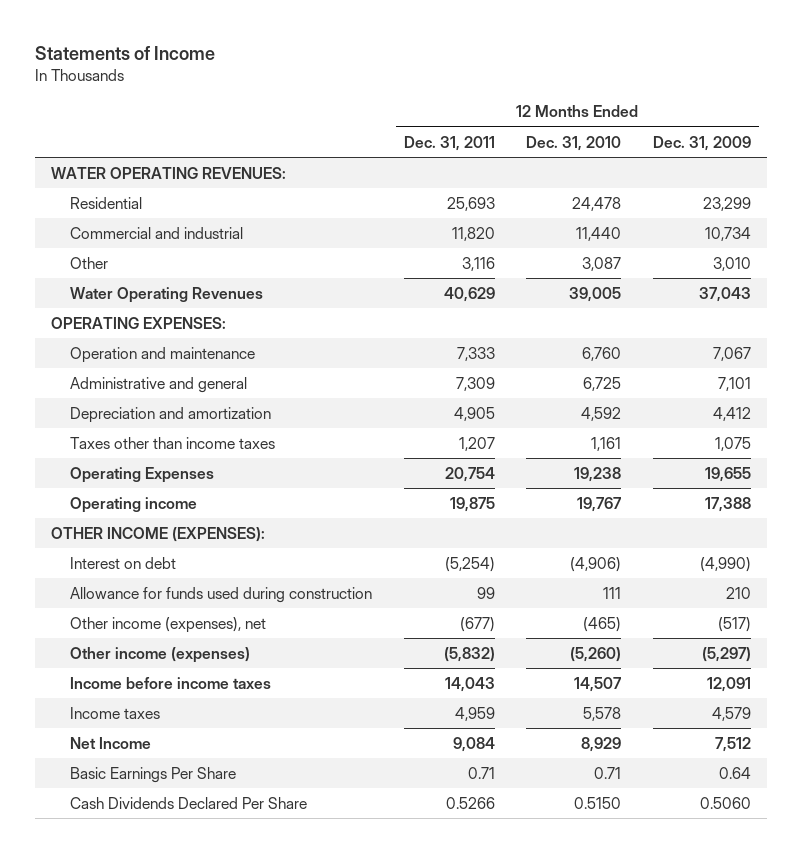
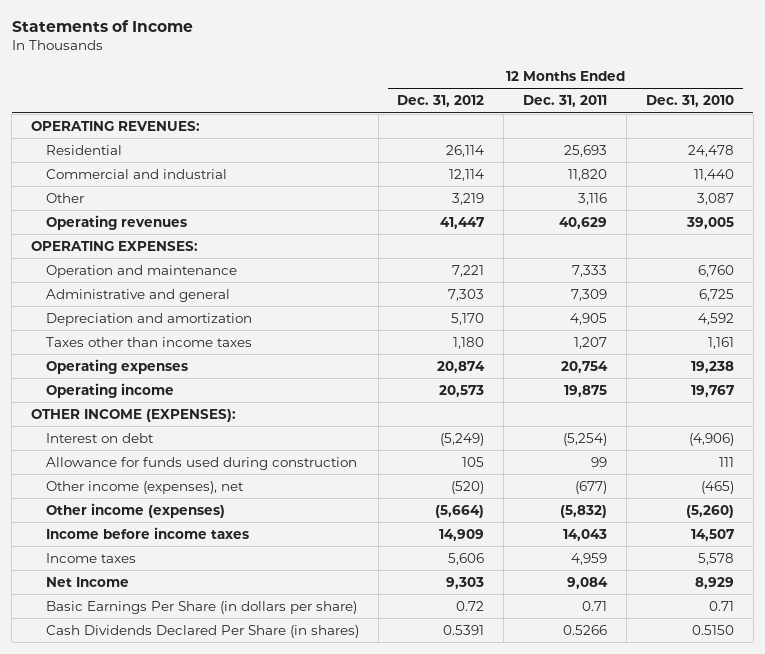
- | 12 Months Ended Dec. 31, 2011 | 12 Months Ended Dec. 31, 2010 | 12 Months Ended Dec. 31, 2009
+ | 12 Months Ended Dec. 31, 2012 | 12 Months Ended Dec. 31, 2011 | 12 Months Ended Dec. 31, 2010
- WATER OPERATING REVENUES:
+ OPERATING REVENUES:
- Water Operating Revenues | 40,629 | 39,005 | 37,043
+ Operating revenues | 41,447 | 40,629 | 39,005
- Operating Expenses | 20,754 | 19,238 | 19,655
+ Operating expenses | 20,874 | 20,754 | 19,238
- Basic Earnings Per Share | 0.71 | 0.71 | 0.64
- Cash Dividends Declared Per Share | 0.5266 | 0.5150 | 0.5060
+ Basic Earnings Per Share (in dollars per share) | 0.72 | 0.71 | 0.71
+ Cash Dividends Declared Per Share (in shares) | 0.5391 | 0.5266 | 0.5150

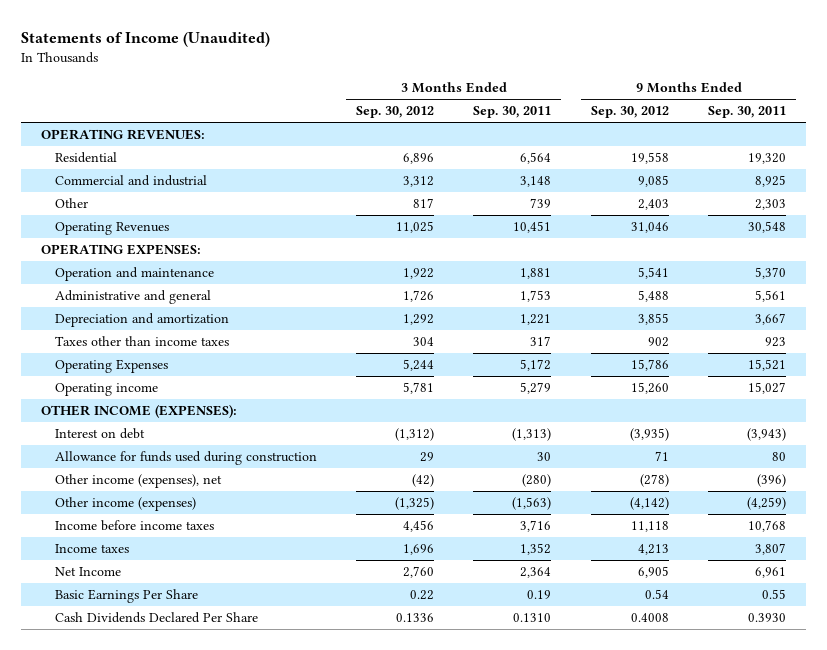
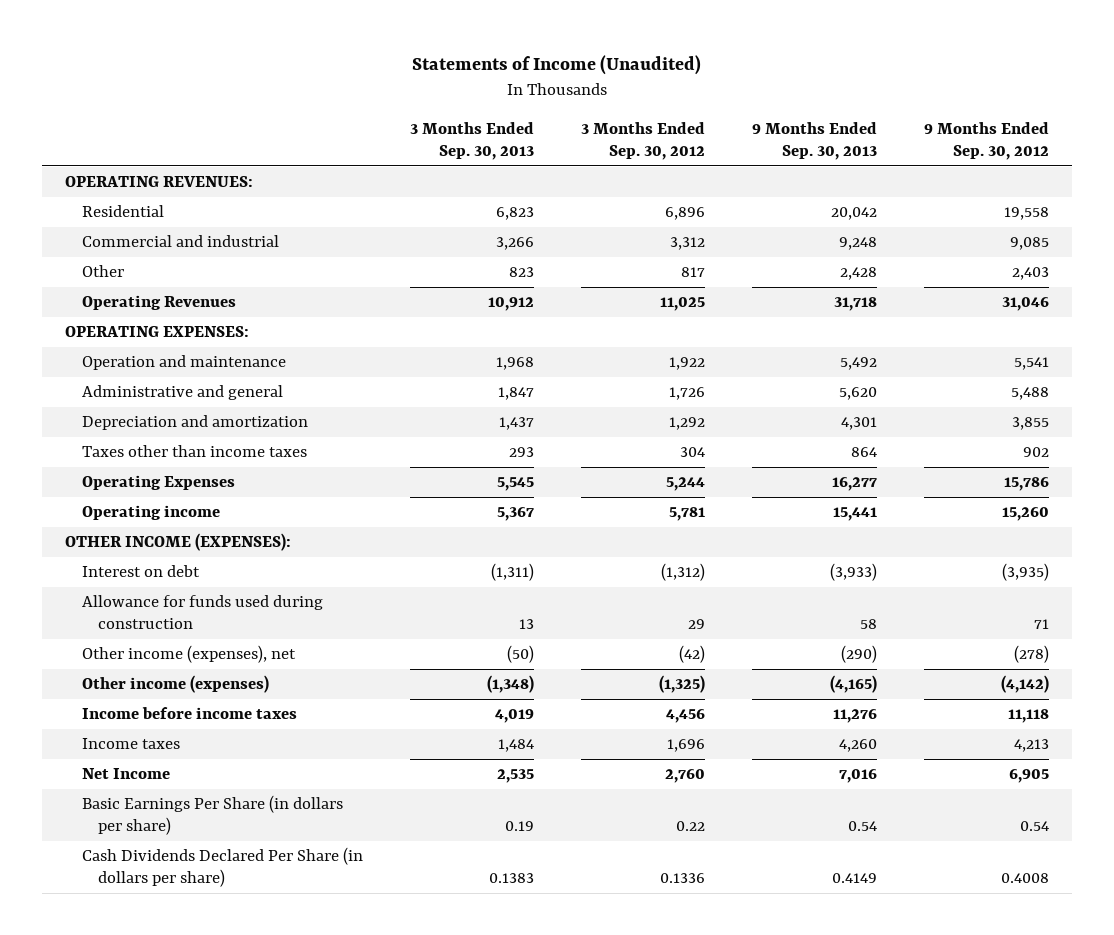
- | 3 Months Ended Sep. 30, 2012 | 3 Months Ended Sep. 30, 2011 | 9 Months Ended Sep. 30, 2012 | 9 Months Ended Sep. 30, 2011
+ | 3 Months Ended Sep. 30, 2013 | 3 Months Ended Sep. 30, 2012 | 9 Months Ended Sep. 30, 2013 | 9 Months Ended Sep. 30, 2012
- Basic Earnings Per Share | 0.22 | 0.19 | 0.54 | 0.55
- Cash Dividends Declared Per Share | 0.1336 | 0.1310 | 0.4008 | 0.3930
+ Basic Earnings Per Share (in dollars per share) | 0.19 | 0.22 | 0.54 | 0.54
+ Cash Dividends Declared Per Share (in dollars per share) | 0.1383 | 0.1336 | 0.4149 | 0.4008

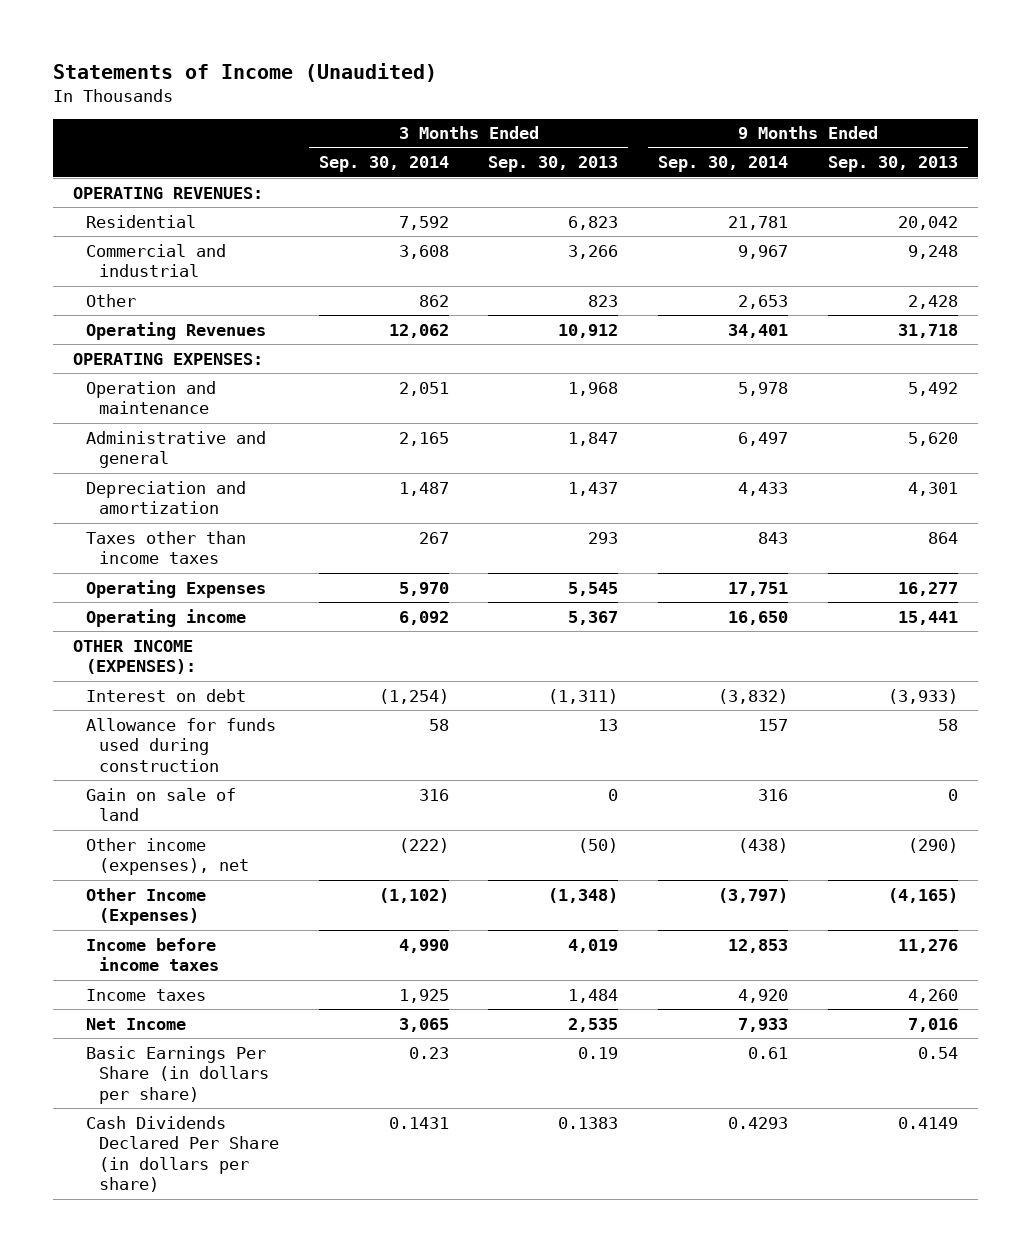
- | 3 Months Ended Sep. 30, 2013 | 3 Months Ended Sep. 30, 2012 | 9 Months Ended Sep. 30, 2013 | 9 Months Ended Sep. 30, 2012
+ | 3 Months Ended Sep. 30, 2014 | 3 Months Ended Sep. 30, 2013 | 9 Months Ended Sep. 30, 2014 | 9 Months Ended Sep. 30, 2013
+ Gain on sale of land | 316 | 0 | 316 | 0
- Other income (expenses) | (1,348) | (1,325) | (4,165) | (4,142)
+ Other Income (Expenses) | (1,102) | (1,348) | (3,797) | (4,165)

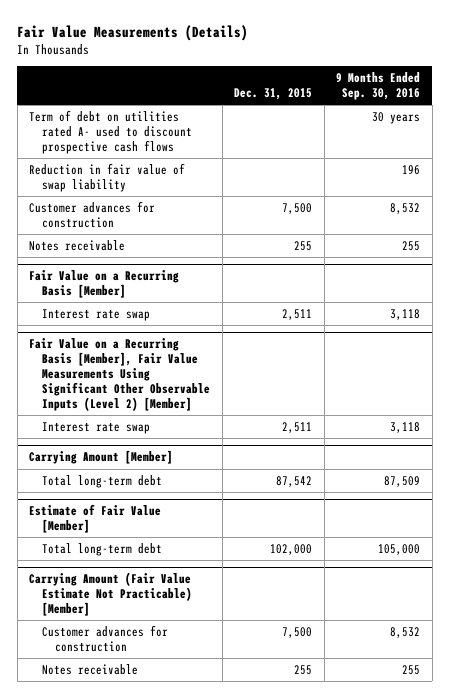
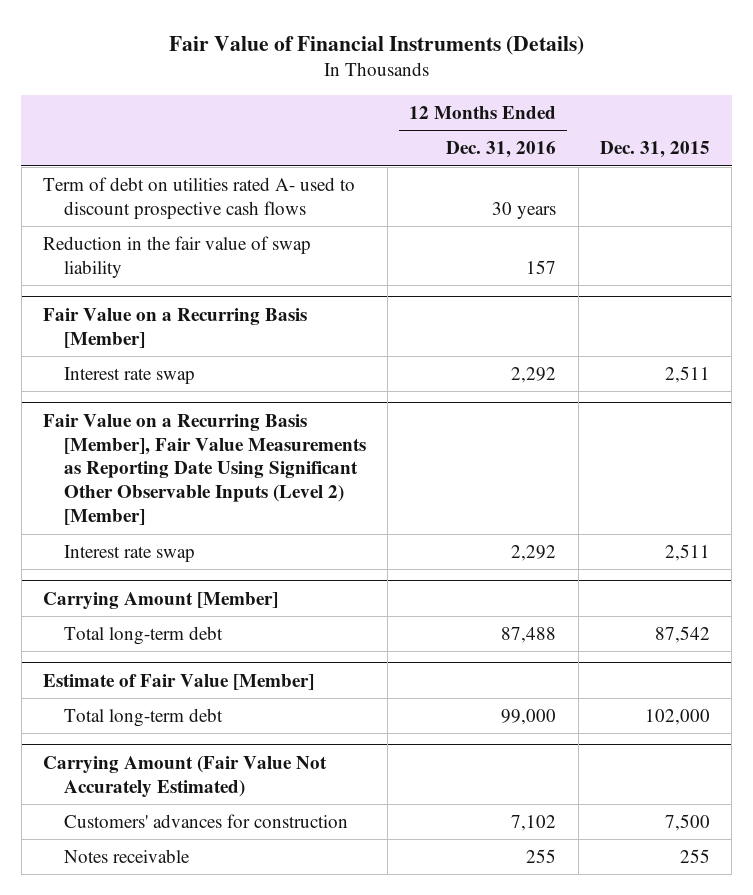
- Fair Value Measurements (Details)
+ Fair Value of Financial Instruments (Details)
- | Dec. 31, 2015 | 9 Months Ended Sep. 30, 2016
+ | 12 Months Ended Dec. 31, 2016 | Dec. 31, 2015
- Reduction in fair value of swap liability | | 196
- Customer advances for construction | 7,500 | 8,532
- Notes receivable | 255 | 255
+ Reduction in the fair value of swap liability | 157 |
- Fair Value on a Recurring Basis [Member], Fair Value Measurements Using Significant Other Observable Inputs (Level 2) [Member]
+ Fair Value on a Recurring Basis [Member], Fair Value Measurements as Reporting Date Using Significant Other Observable Inputs (Level 2) [Member]
- Carrying Amount (Fair Value Estimate Not Practicable) [Member]
- Customer advances for construction | 7,500 | 8,532
+ Carrying Amount (Fair Value Not Accurately Estimated)
+ Customers' advances for construction | 7,102 | 7,500

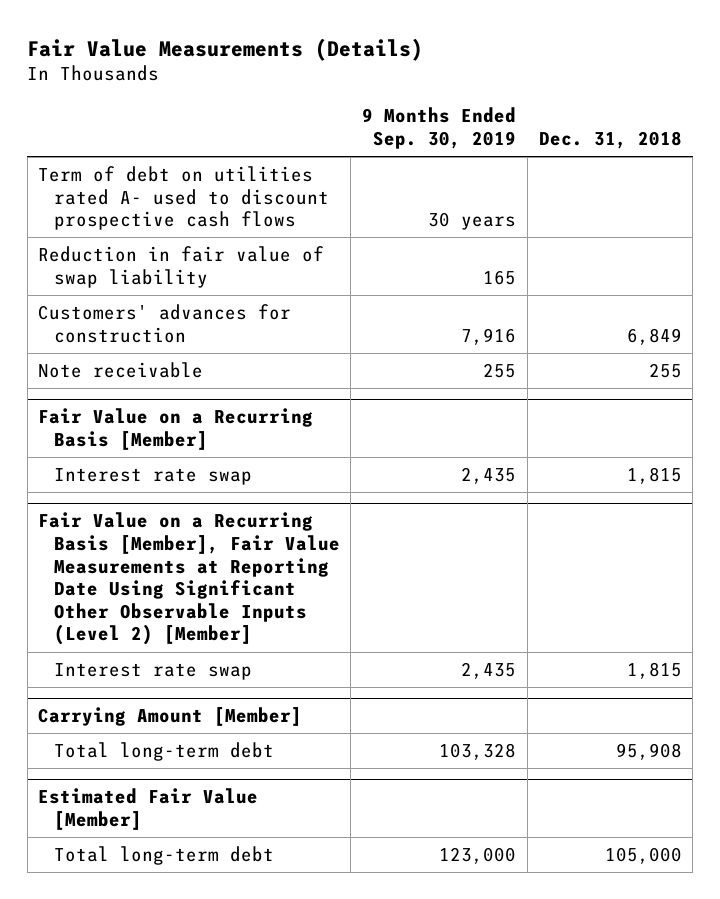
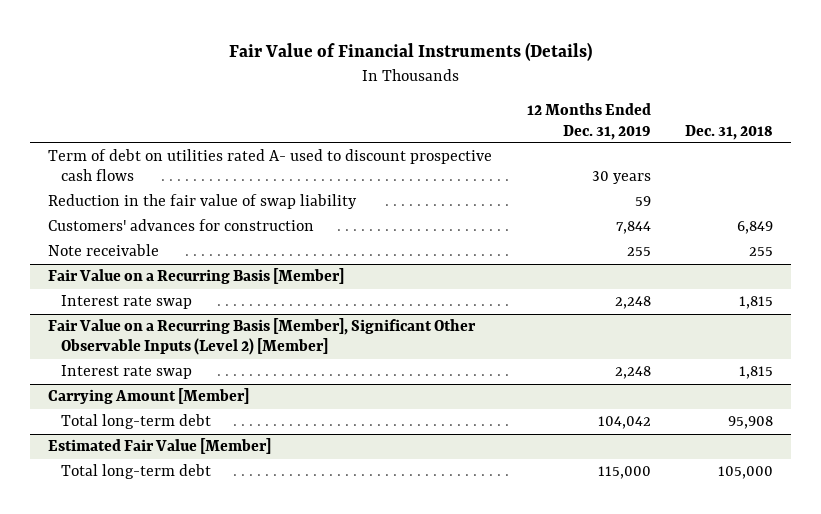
- Fair Value Measurements (Details)
+ Fair Value of Financial Instruments (Details)
- | 9 Months Ended Sep. 30, 2019 | Dec. 31, 2018
+ | 12 Months Ended Dec. 31, 2019 | Dec. 31, 2018
- Reduction in fair value of swap liability | 165 |
+ Reduction in the fair value of swap liability | 59 |
- Fair Value on a Recurring Basis [Member], Fair Value Measurements at Reporting Date Using Significant Other Observable Inputs (Level 2) [Member]
+ Fair Value on a Recurring Basis [Member], Significant Other Observable Inputs (Level 2) [Member]

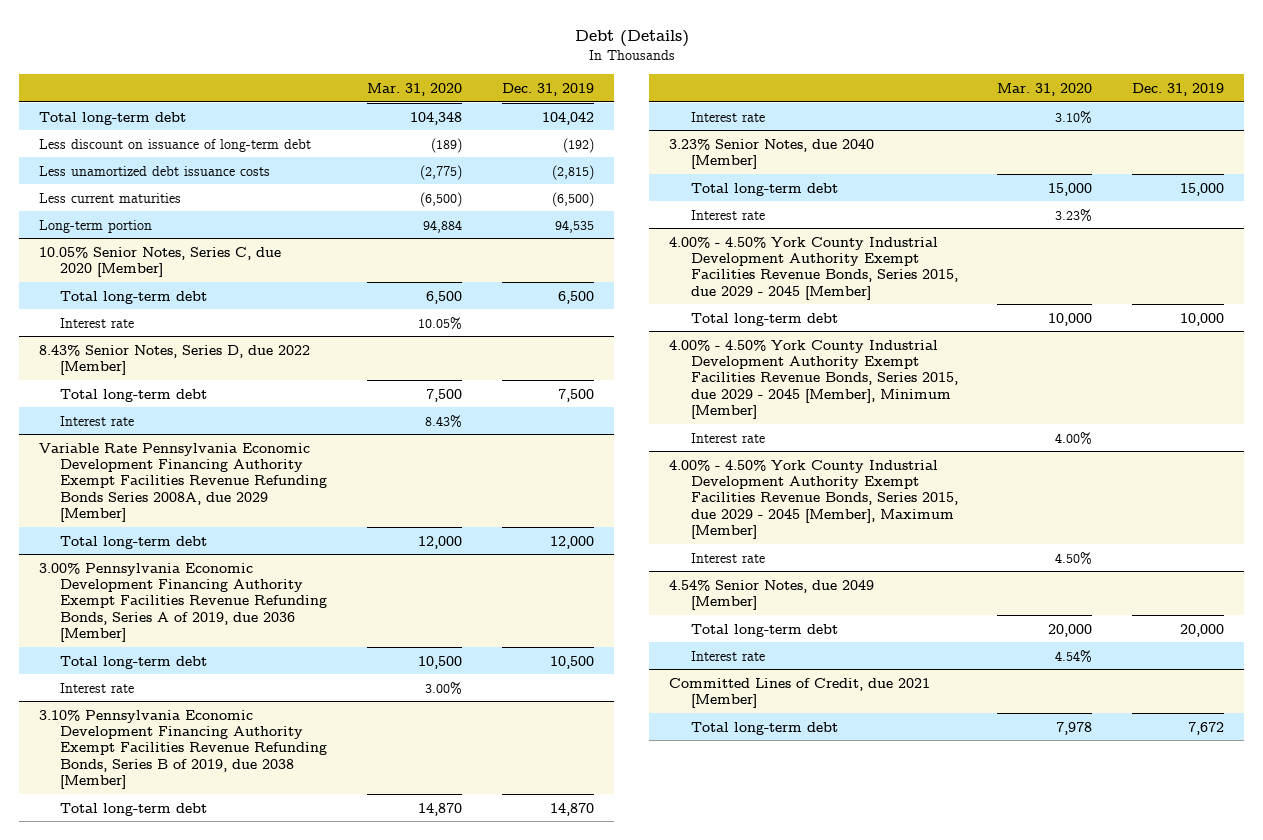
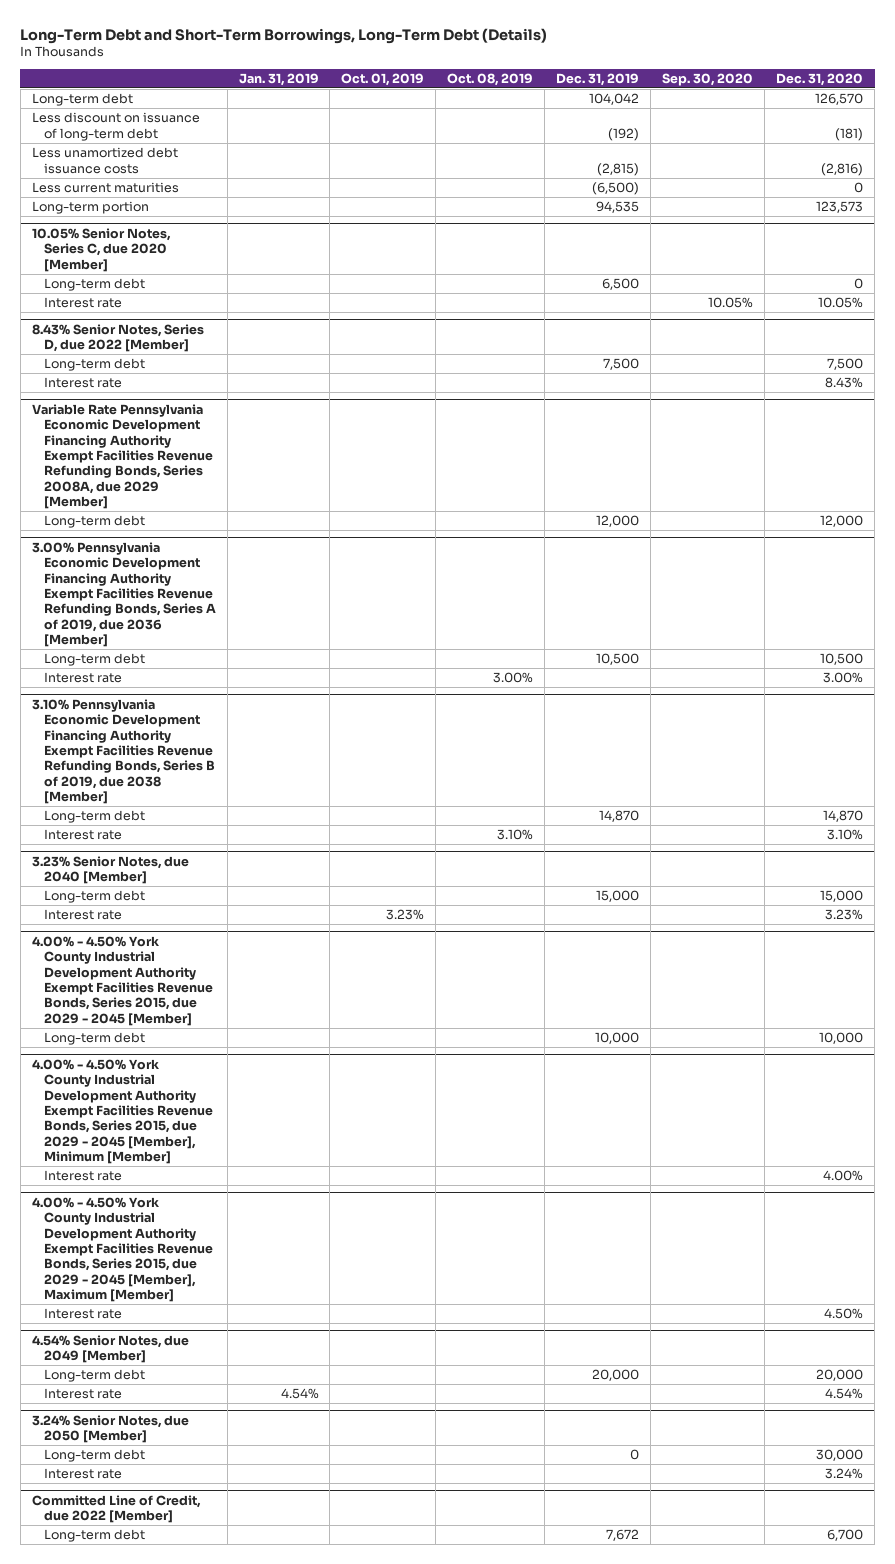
- Debt (Details)
+ Long-Term Debt and Short-Term Borrowings, Long-Term Debt (Details)
- | Mar. 31, 2020 | Dec. 31, 2019
+ | Jan. 31, 2019 | Oct. 01, 2019 | Oct. 08, 2019 | Dec. 31, 2019 | Sep. 30, 2020 | Dec. 31, 2020
- Total long-term debt | 104,348 | 104,042
+ Long-term debt | | | | 104,042 | | 126,570
@ 10.05% Senior Notes, Series C, due 2020 [Member]
- Total long-term debt | 6,500 | 6,500
+ Long-term debt | | | | 6,500 | | 0
@ 8.43% Senior Notes, Series D, due 2022 [Member]
- Total long-term debt | 7,500 | 7,500
+ Long-term debt | | | | 7,500 | | 7,500
- Variable Rate Pennsylvania Economic Development Financing Authority Exempt Facilities Revenue Refunding Bonds Series 2008A, due 2029 [Member]
- Total long-term debt | 12,000 | 12,000
+ Variable Rate Pennsylvania Economic Development Financing Authority Exempt Facilities Revenue Refunding Bonds, Series 2008A, due 2029 [Member]
+ Long-term debt | | | | 12,000 | | 12,000
@ 3.00% Pennsylvania Economic Development Financing Authority Exempt Facilities Revenue Refunding Bonds, Series A of 2019, due 2036 [Member]
- Total long-term debt | 10,500 | 10,500
+ Long-term debt | | | | 10,500 | | 10,500
@ 3.10% Pennsylvania Economic Development Financing Authority Exempt Facilities Revenue Refunding Bonds, Series B of 2019, due 2038 [Member]
- Total long-term debt | 14,870 | 14,870
+ Long-term debt | | | | 14,870 | | 14,870
@ 3.23% Senior Notes, due 2040 [Member]
- Total long-term debt | 15,000 | 15,000
+ Long-term debt | | | | 15,000 | | 15,000
@ 4.00% - 4.50% York County Industrial Development Authority Exempt Facilities Revenue Bonds, Series 2015, due 2029 - 2045 [Member]
- Total long-term debt | 10,000 | 10,000
+ Long-term debt | | | | 10,000 | | 10,000
@ 4.54% Senior Notes, due 2049 [Member]
- Total long-term debt | 20,000 | 20,000
+ Long-term debt | | | | 20,000 | | 20,000
- Committed Lines of Credit, due 2021 [Member]
- Total long-term debt | 7,978 | 7,672
+ 3.24% Senior Notes, due 2050 [Member]
+ Long-term debt | | | | 0 | | 30,000
+ Interest rate | | | | | | 3.24%
+ Committed Line of Credit, due 2022 [Member]
+ Long-term debt | | | | 7,672 | | 6,700

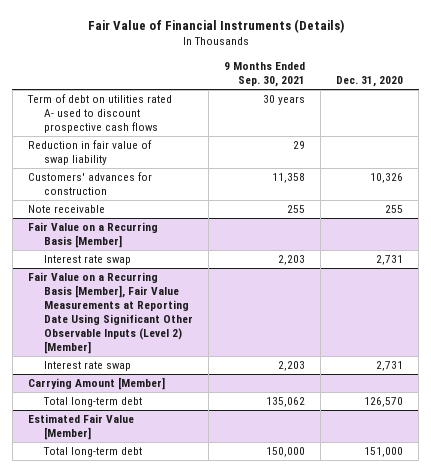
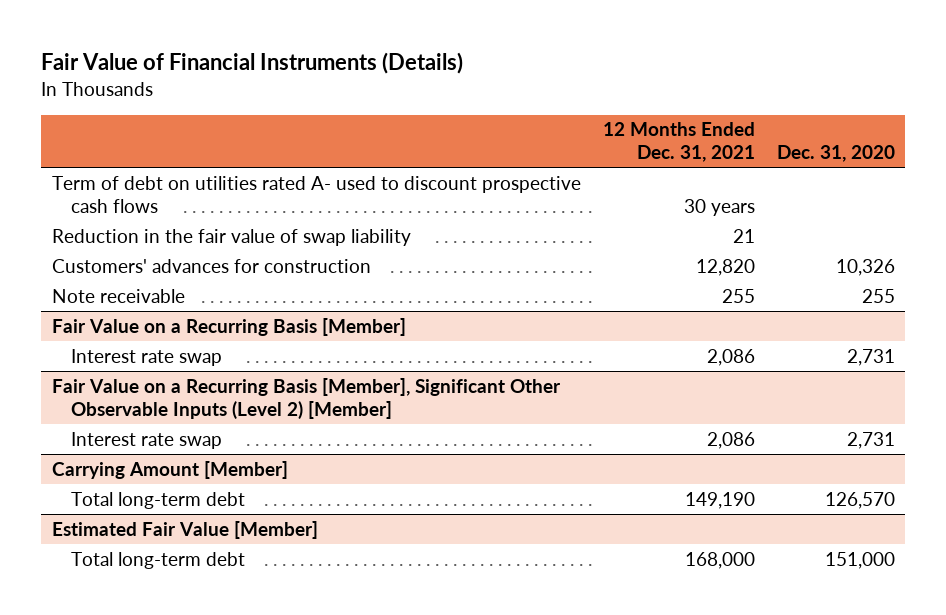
- | 9 Months Ended Sep. 30, 2021 | Dec. 31, 2020
+ | 12 Months Ended Dec. 31, 2021 | Dec. 31, 2020
- Reduction in fair value of swap liability | 29 |
+ Reduction in the fair value of swap liability | 21 |
- Fair Value on a Recurring Basis [Member], Fair Value Measurements at Reporting Date Using Significant Other Observable Inputs (Level 2) [Member]
+ Fair Value on a Recurring Basis [Member], Significant Other Observable Inputs (Level 2) [Member]

